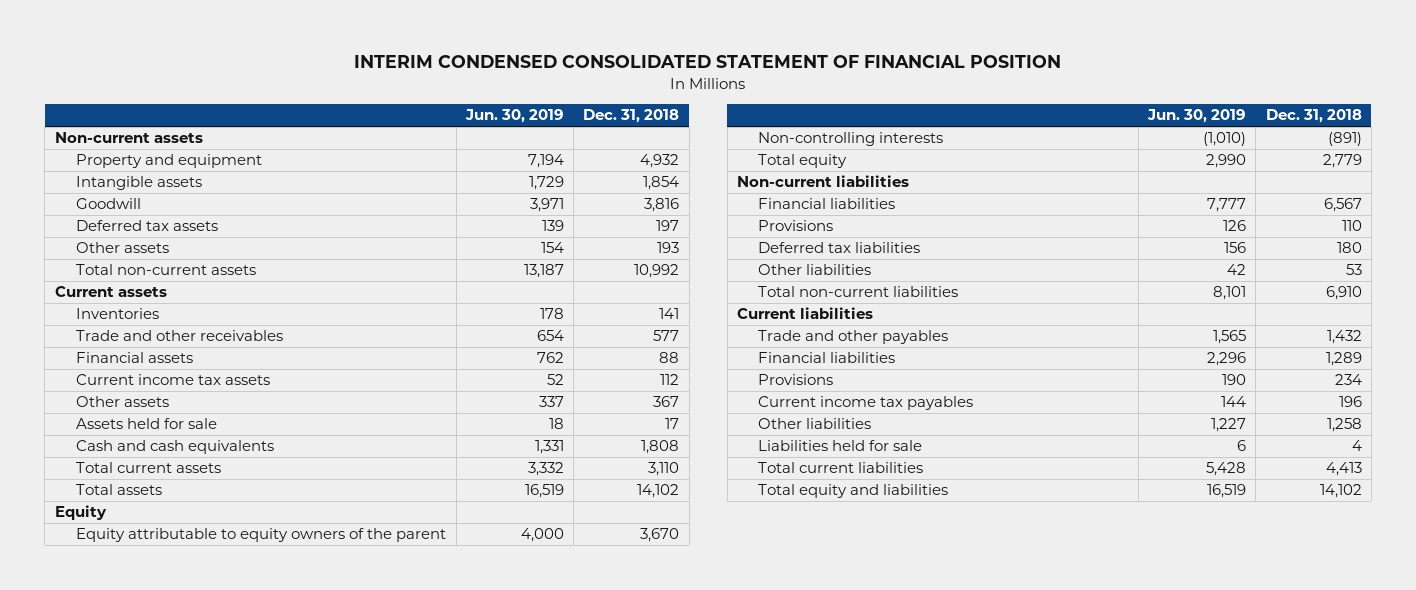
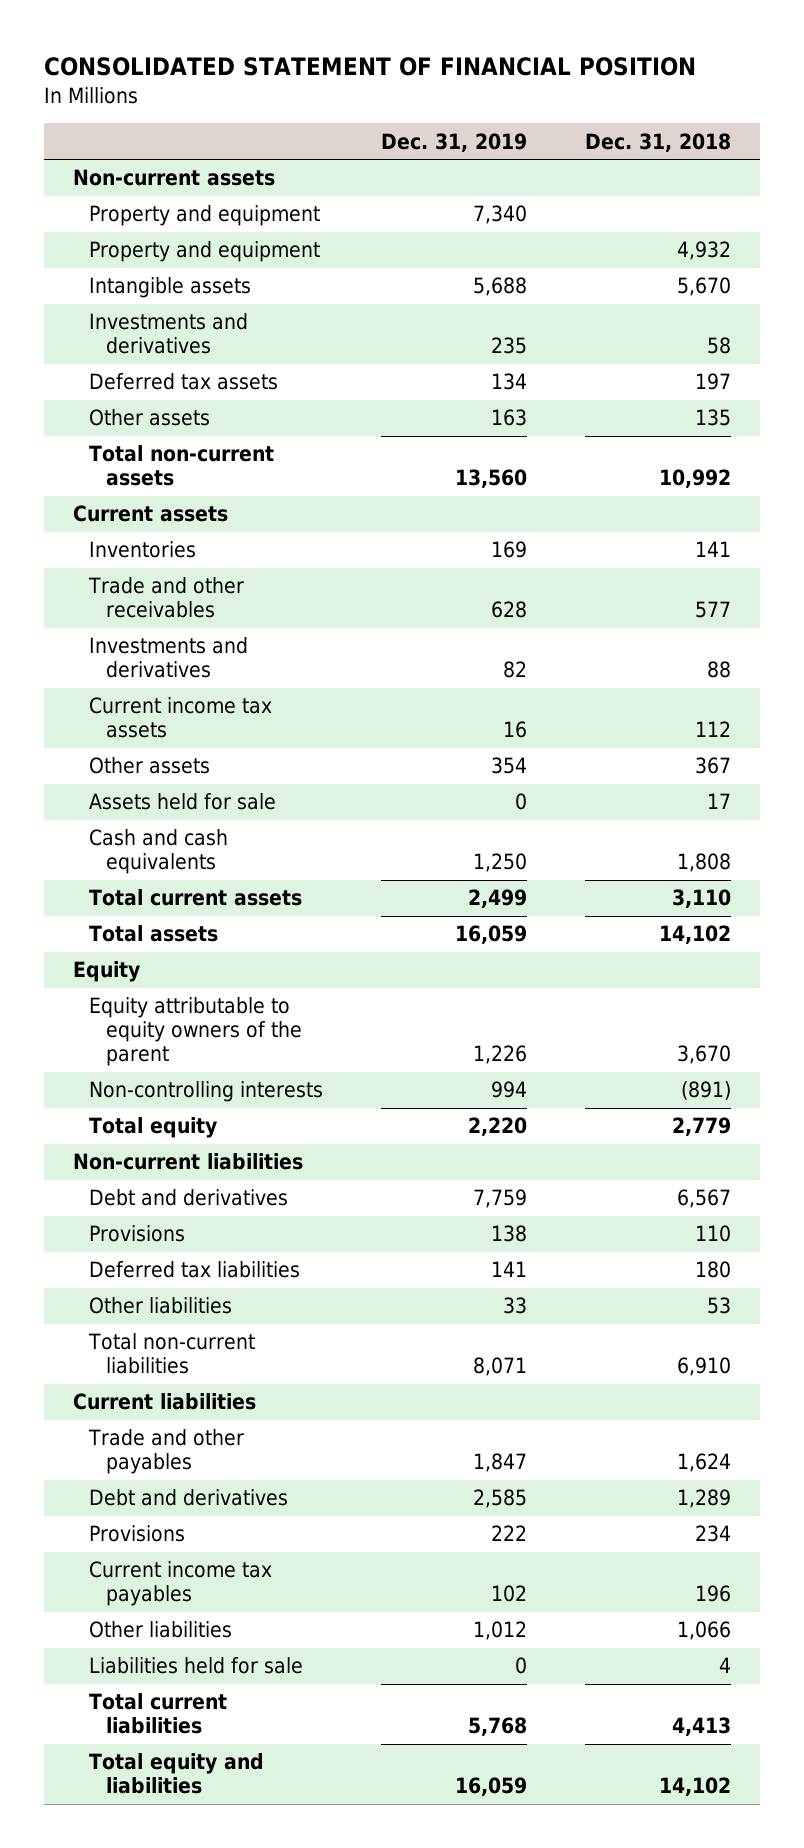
- INTERIM CONDENSED CONSOLIDATED STATEMENT OF FINANCIAL POSITION
+ CONSOLIDATED STATEMENT OF FINANCIAL POSITION
- | Jun. 30, 2019 | Dec. 31, 2018
+ | Dec. 31, 2019 | Dec. 31, 2018
+ Property and equipment | 7,340 |
- Intangible assets | 1,729 | 1,854
- Goodwill | 3,971 | 3,816
+ Intangible assets | 5,688 | 5,670
+ Investments and derivatives | 235 | 58
- Other assets | 154 | 193
+ Other assets | 163 | 135
- Financial assets | 762 | 88
+ Investments and derivatives | 82 | 88
- Financial liabilities | 7,777 | 6,567
+ Debt and derivatives | 7,759 | 6,567
- Trade and other payables | 1,565 | 1,432
- Financial liabilities | 2,296 | 1,289
+ Trade and other payables | 1,847 | 1,624
+ Debt and derivatives | 2,585 | 1,289
- Other liabilities | 1,227 | 1,258
+ Other liabilities | 1,012 | 1,066

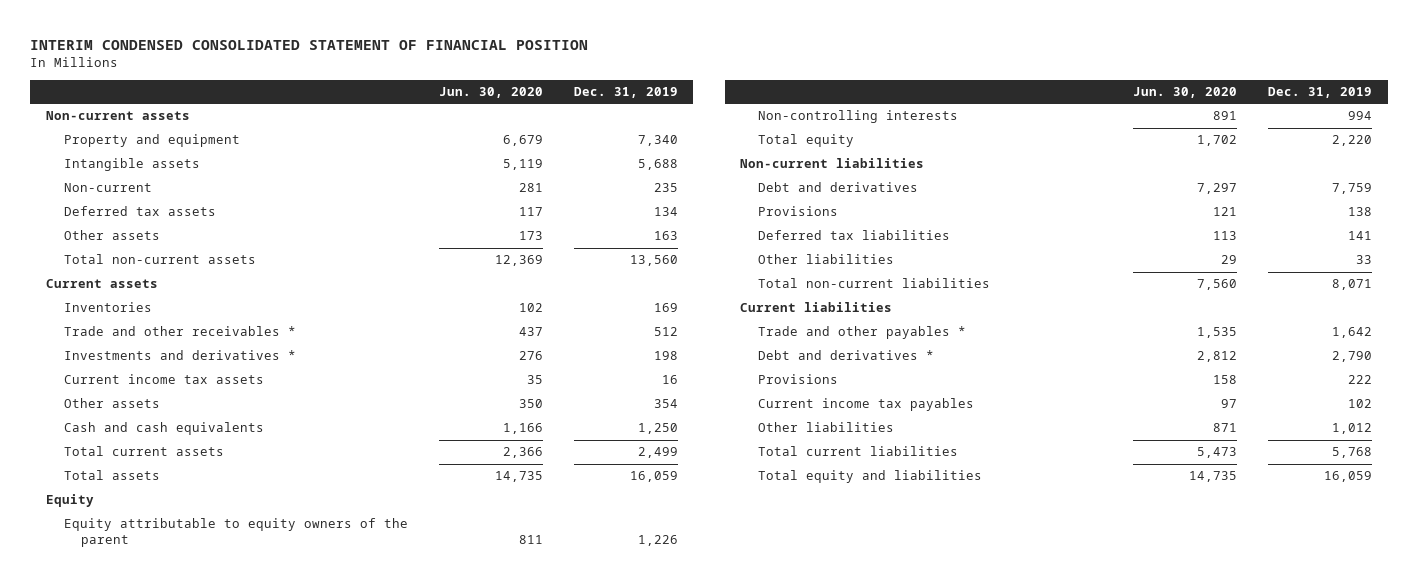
- CONSOLIDATED STATEMENT OF FINANCIAL POSITION
+ INTERIM CONDENSED CONSOLIDATED STATEMENT OF FINANCIAL POSITION
- | Dec. 31, 2019 | Dec. 31, 2018
+ | Jun. 30, 2020 | Dec. 31, 2019
- Property and equipment | | 4,932
- Investments and derivatives | 235 | 58
+ Non-current | 281 | 235
- Trade and other receivables | 628 | 577
- Investments and derivatives | 82 | 88
+ Trade and other receivables * | 437 | 512
+ Investments and derivatives * | 276 | 198
- Assets held for sale | 0 | 17
- Trade and other payables | 1,847 | 1,624
- Debt and derivatives | 2,585 | 1,289
+ Trade and other payables * | 1,535 | 1,642
+ Debt and derivatives * | 2,812 | 2,790
- Liabilities held for sale | 0 | 4

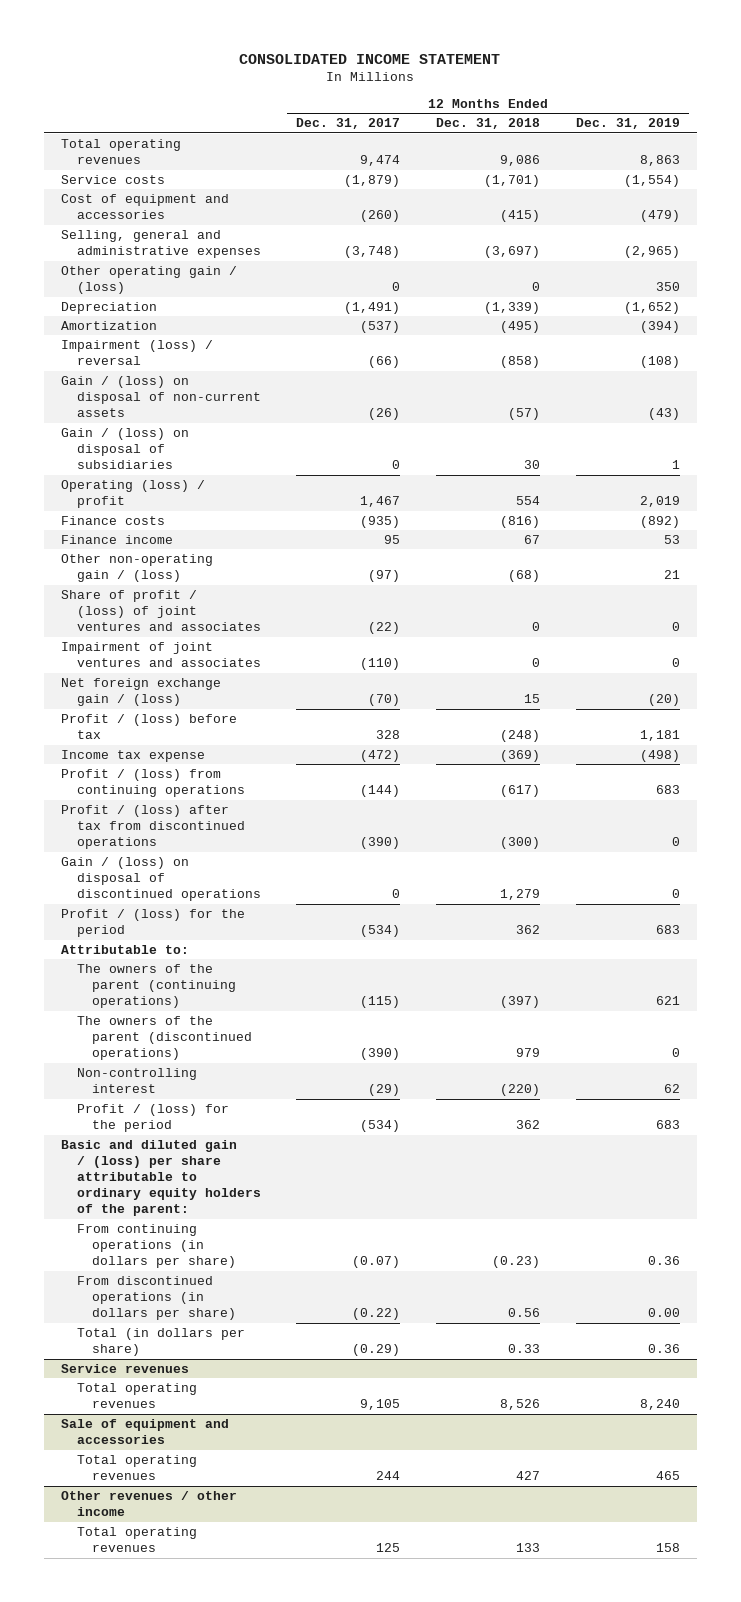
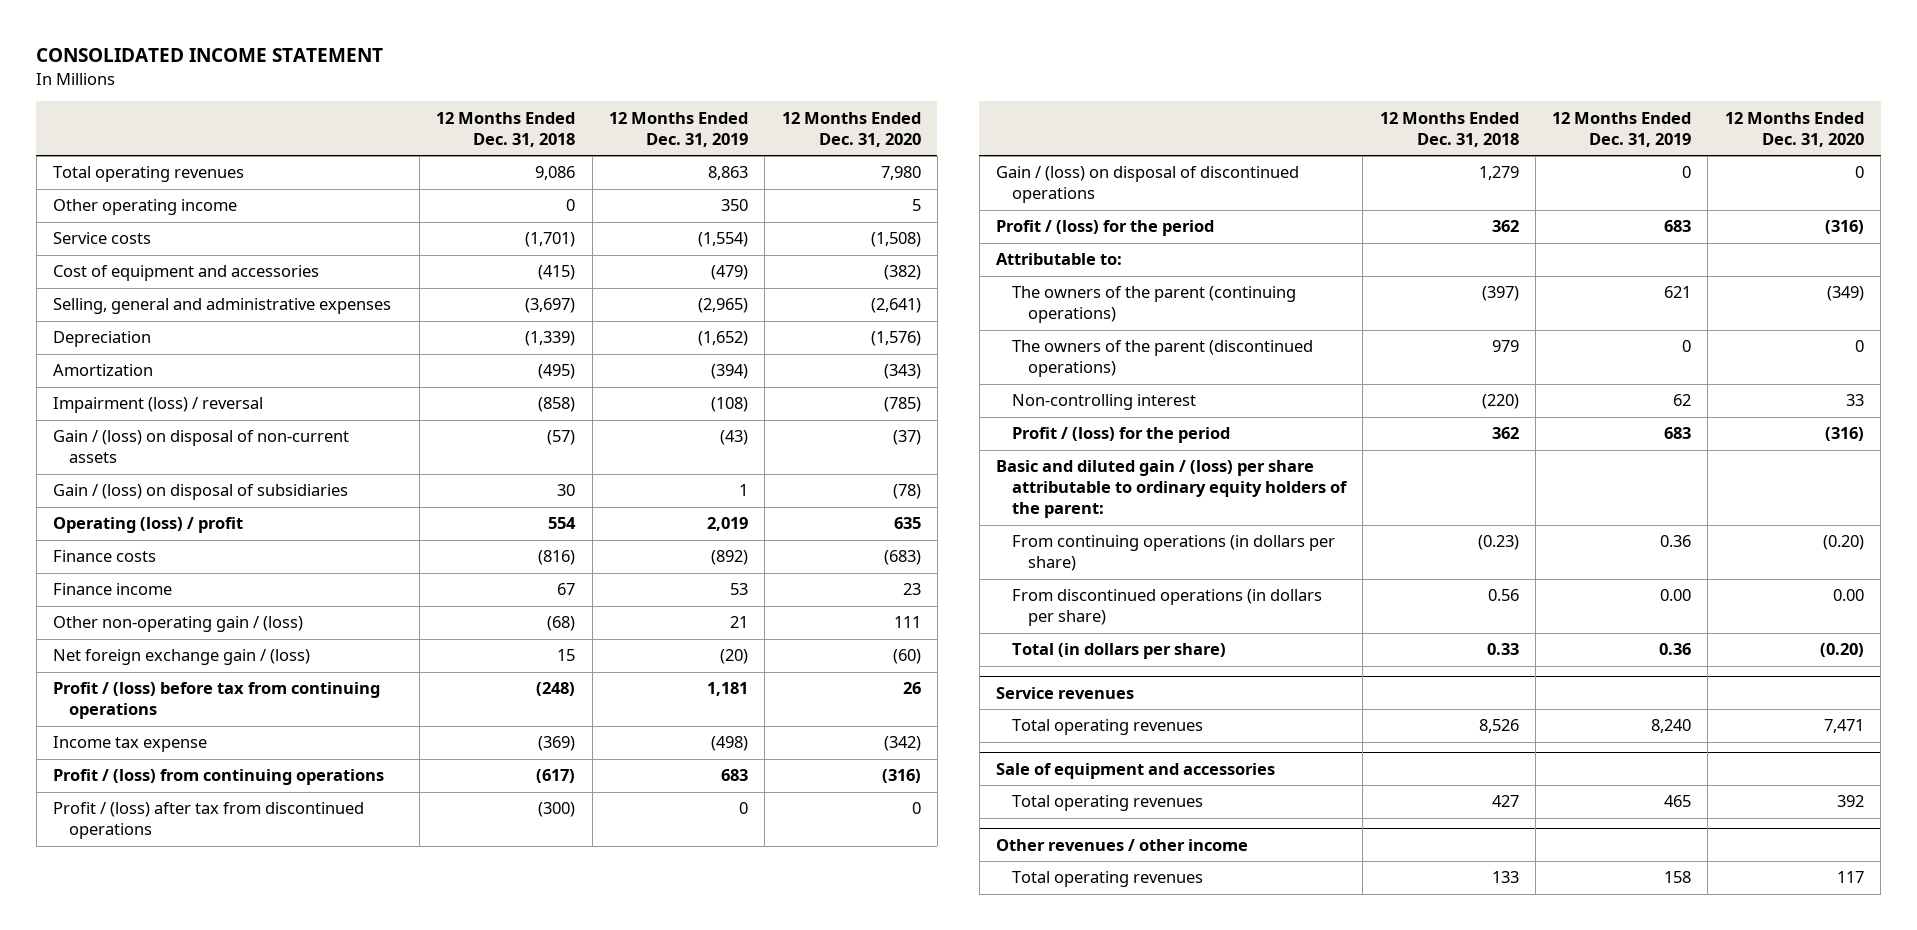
- | 12 Months Ended Dec. 31, 2017 | 12 Months Ended Dec. 31, 2018 | 12 Months Ended Dec. 31, 2019
+ | 12 Months Ended Dec. 31, 2018 | 12 Months Ended Dec. 31, 2019 | 12 Months Ended Dec. 31, 2020
+ Other operating income | 0 | 350 | 5
- Other operating gain / (loss) | 0 | 0 | 350
- Share of profit / (loss) of joint ventures and associates | (22) | 0 | 0
- Impairment of joint ventures and associates | (110) | 0 | 0
- Profit / (loss) before tax | 328 | (248) | 1,181
+ Profit / (loss) before tax from continuing operations | (248) | 1,181 | 26

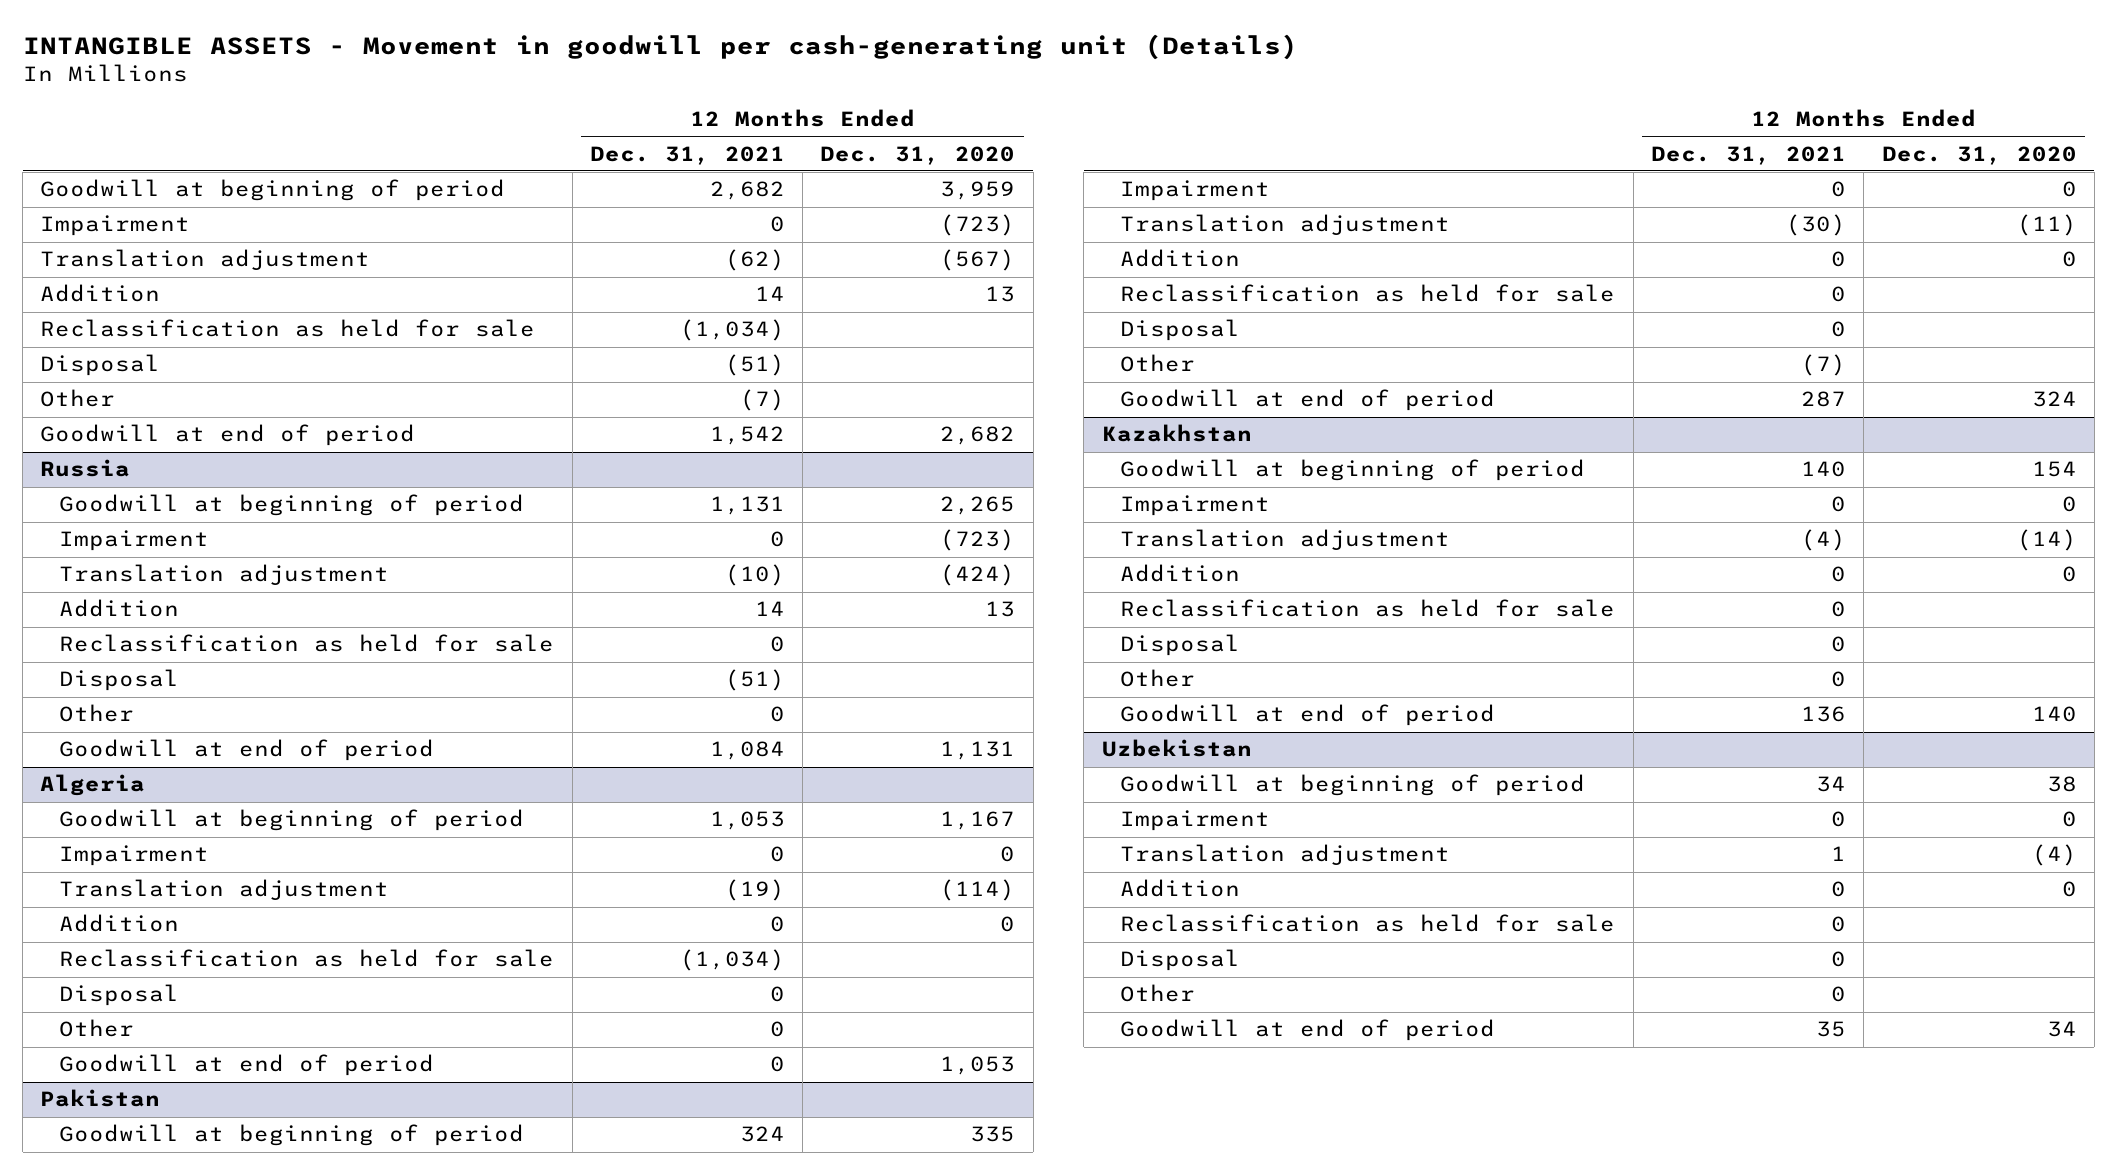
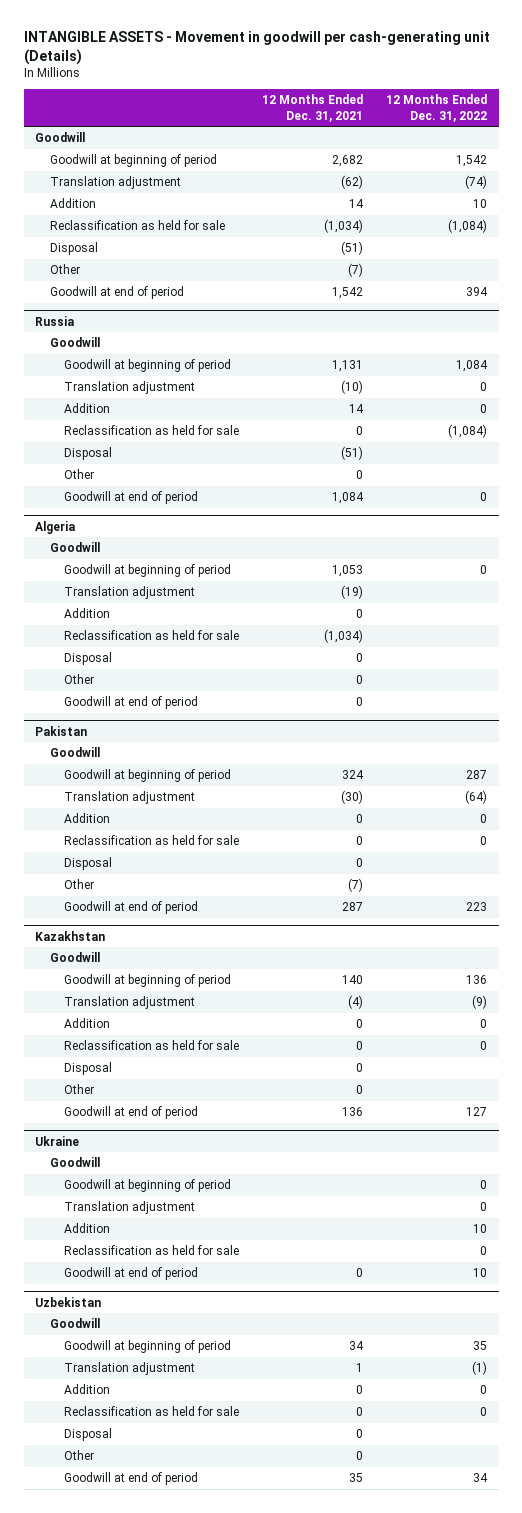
- | 12 Months Ended Dec. 31, 2021 | 12 Months Ended Dec. 31, 2020
+ | 12 Months Ended Dec. 31, 2021 | 12 Months Ended Dec. 31, 2022
+ Goodwill
- Impairment | 0 | (723)
@ Russia
+ Goodwill
- Impairment | 0 | (723)
@ Algeria
+ Goodwill
- Impairment | 0 | 0
@ Pakistan
+ Goodwill
- Impairment | 0 | 0
@ Kazakhstan
+ Goodwill
- Impairment | 0 | 0
+ Ukraine
+ Goodwill
+ Goodwill at beginning of period | | 0
+ Translation adjustment | | 0
+ Addition | | 10
+ Reclassification as held for sale | | 0
+ Goodwill at end of period | 0 | 10
@ Uzbekistan
+ Goodwill
- Impairment | 0 | 0

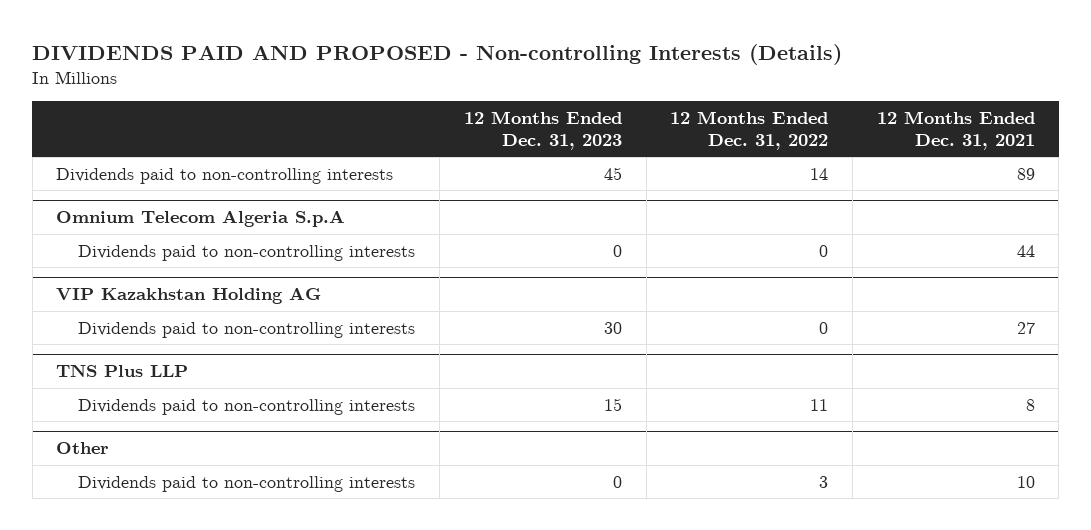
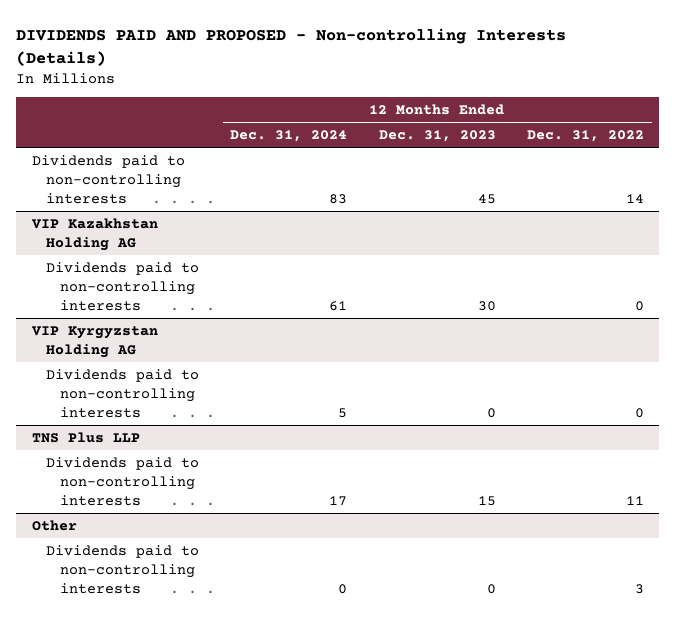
- | 12 Months Ended Dec. 31, 2023 | 12 Months Ended Dec. 31, 2022 | 12 Months Ended Dec. 31, 2021
+ | 12 Months Ended Dec. 31, 2024 | 12 Months Ended Dec. 31, 2023 | 12 Months Ended Dec. 31, 2022
- Omnium Telecom Algeria S.p.A
- Dividends paid to non-controlling interests | 0 | 0 | 44
+ VIP Kyrgyzstan Holding AG
+ Dividends paid to non-controlling interests | 5 | 0 | 0

